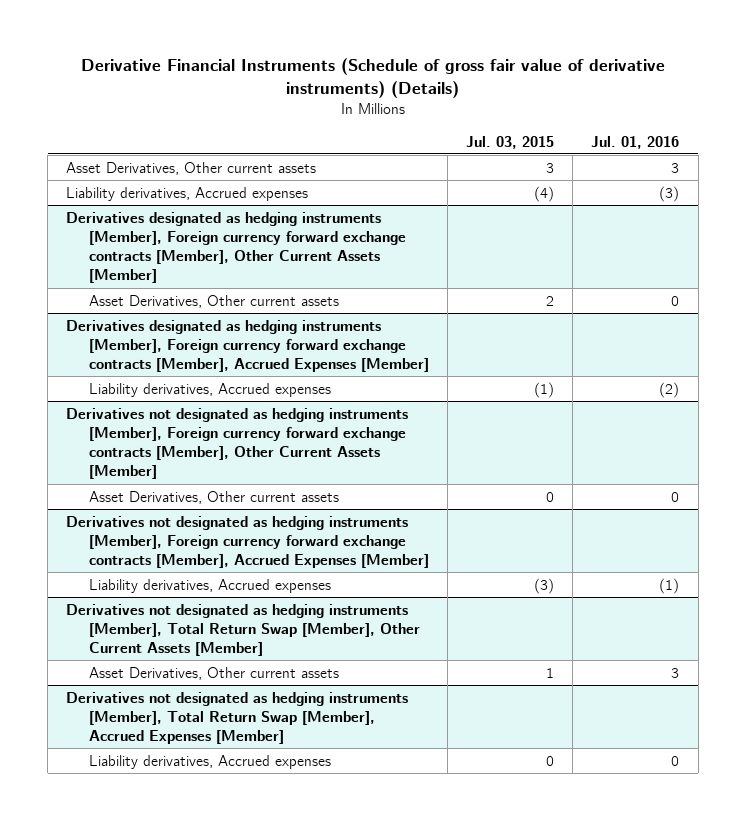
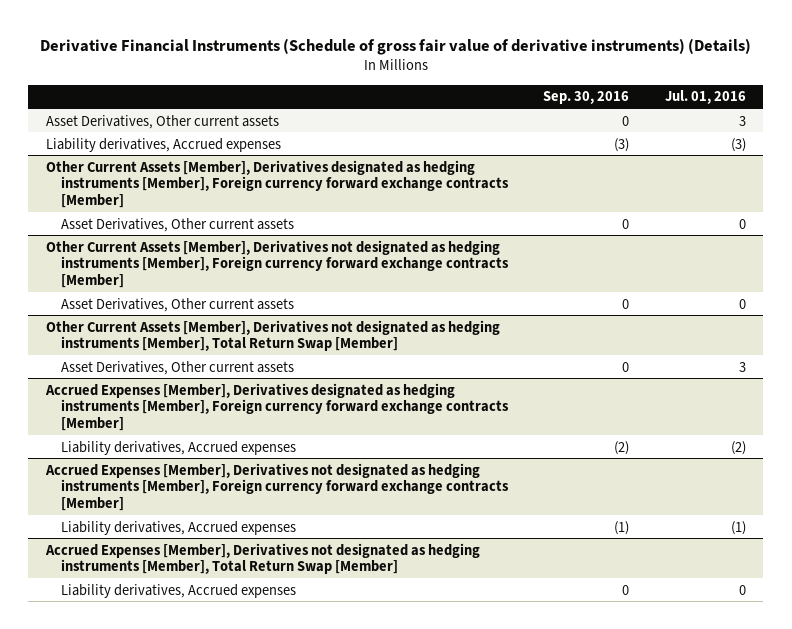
- | Jul. 03, 2015 | Jul. 01, 2016
+ | Sep. 30, 2016 | Jul. 01, 2016
- Derivatives designated as hedging instruments [Member], Foreign currency forward exchange contracts [Member], Other Current Assets [Member]
+ Other Current Assets [Member], Derivatives designated as hedging instruments [Member], Foreign currency forward exchange contracts [Member]
- Derivatives designated as hedging instruments [Member], Foreign currency forward exchange contracts [Member], Accrued Expenses [Member]
- Liability derivatives, Accrued expenses | (1) | (2)
- Derivatives not designated as hedging instruments [Member], Foreign currency forward exchange contracts [Member], Other Current Assets [Member]
+ Other Current Assets [Member], Derivatives not designated as hedging instruments [Member], Foreign currency forward exchange contracts [Member]
- Derivatives not designated as hedging instruments [Member], Foreign currency forward exchange contracts [Member], Accrued Expenses [Member]
- Liability derivatives, Accrued expenses | (3) | (1)
- Derivatives not designated as hedging instruments [Member], Total Return Swap [Member], Other Current Assets [Member]
+ Other Current Assets [Member], Derivatives not designated as hedging instruments [Member], Total Return Swap [Member]
- Derivatives not designated as hedging instruments [Member], Total Return Swap [Member], Accrued Expenses [Member]
+ Accrued Expenses [Member], Derivatives designated as hedging instruments [Member], Foreign currency forward exchange contracts [Member]
+ Liability derivatives, Accrued expenses | (2) | (2)
+ Accrued Expenses [Member], Derivatives not designated as hedging instruments [Member], Foreign currency forward exchange contracts [Member]
+ Liability derivatives, Accrued expenses | (1) | (1)
+ Accrued Expenses [Member], Derivatives not designated as hedging instruments [Member], Total Return Swap [Member]

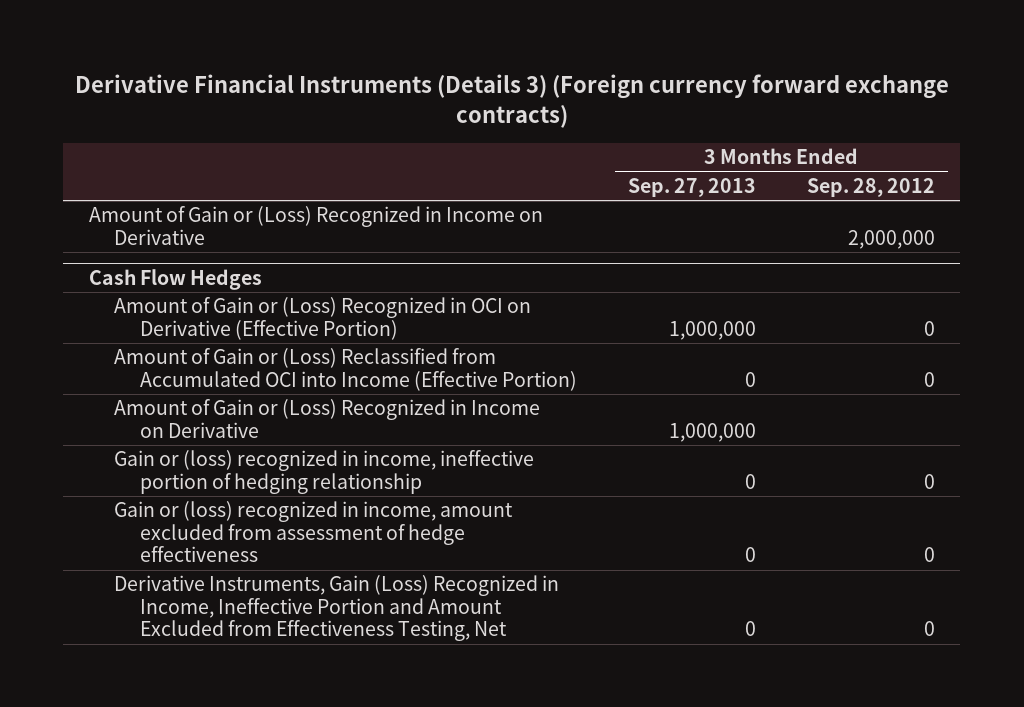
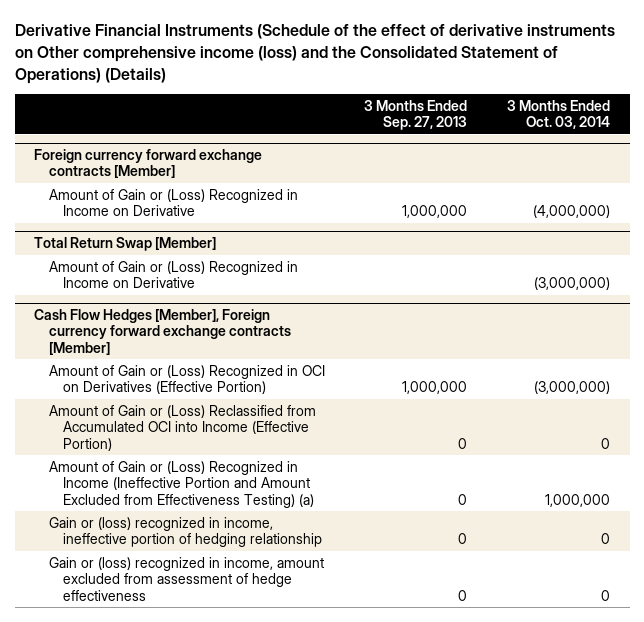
- Derivative Financial Instruments (Details 3) (Foreign currency forward exchange contracts)
+ Derivative Financial Instruments (Schedule of the effect of derivative instruments on Other comprehensive income (loss) and the Consolidated Statement of Operations) (Details)
- | 3 Months Ended Sep. 27, 2013 | 3 Months Ended Sep. 28, 2012
+ | 3 Months Ended Sep. 27, 2013 | 3 Months Ended Oct. 03, 2014
+ Foreign currency forward exchange contracts [Member]
+ Amount of Gain or (Loss) Recognized in Income on Derivative | 1,000,000 | (4,000,000)
+ Total Return Swap [Member]
- Cash Flow Hedges
- Amount of Gain or (Loss) Recognized in OCI on Derivative (Effective Portion) | 1,000,000 | 0
+ Cash Flow Hedges [Member], Foreign currency forward exchange contracts [Member]
+ Amount of Gain or (Loss) Recognized in OCI on Derivatives (Effective Portion) | 1,000,000 | (3,000,000)
- Amount of Gain or (Loss) Recognized in Income on Derivative | 1,000,000 |
+ Amount of Gain or (Loss) Recognized in Income (Ineffective Portion and Amount Excluded from Effectiveness Testing) (a) | 0 | 1,000,000
- Derivative Instruments, Gain (Loss) Recognized in Income, Ineffective Portion and Amount Excluded from Effectiveness Testing, Net | 0 | 0

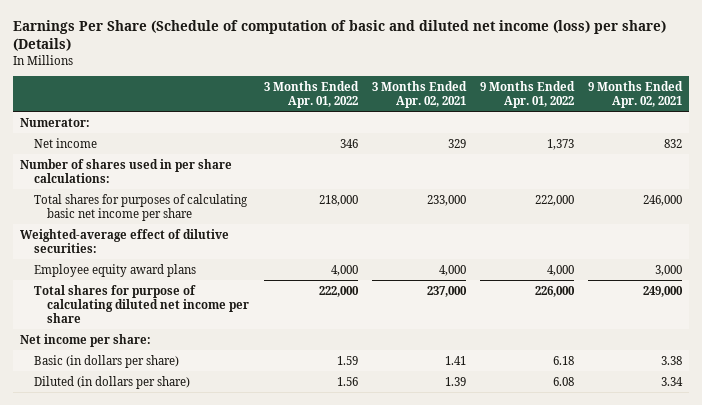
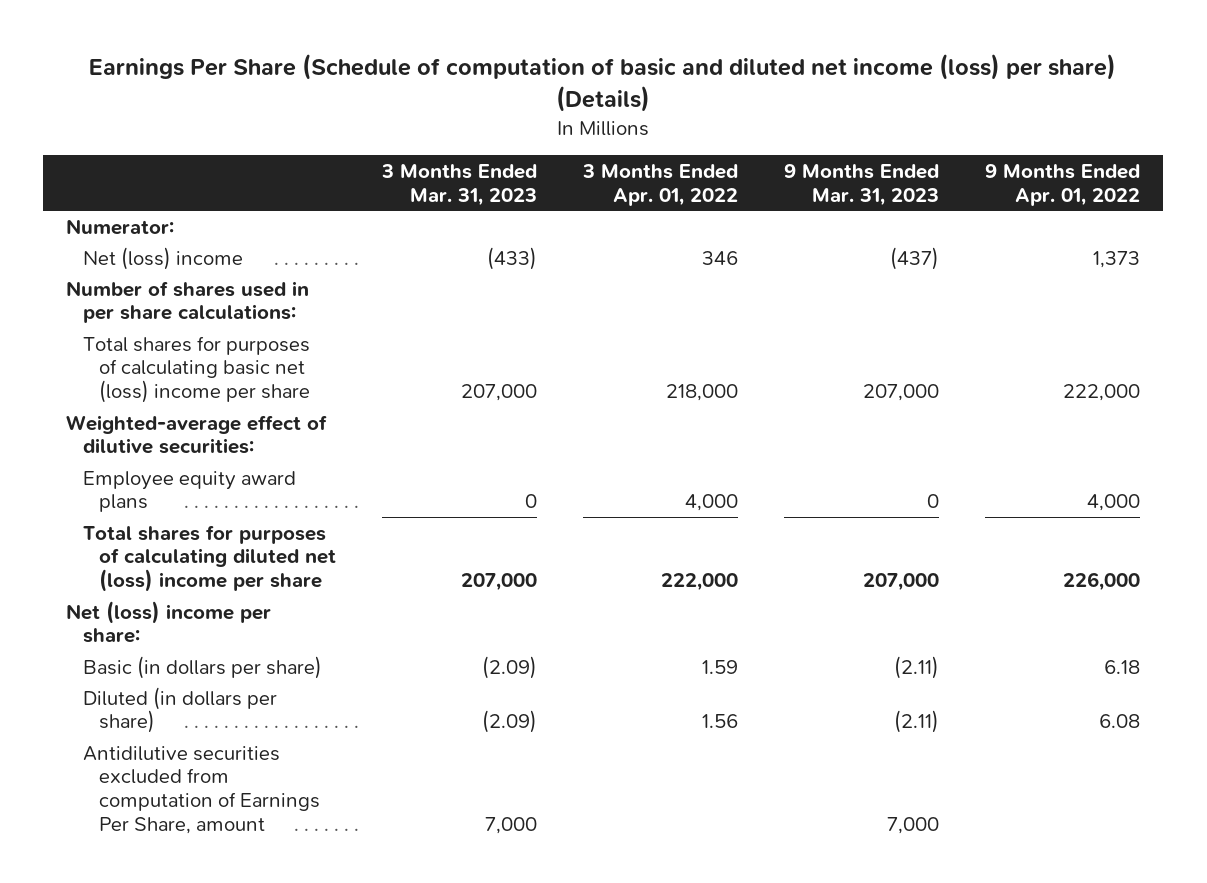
- | 3 Months Ended Apr. 01, 2022 | 3 Months Ended Apr. 02, 2021 | 9 Months Ended Apr. 01, 2022 | 9 Months Ended Apr. 02, 2021
+ | 3 Months Ended Mar. 31, 2023 | 3 Months Ended Apr. 01, 2022 | 9 Months Ended Mar. 31, 2023 | 9 Months Ended Apr. 01, 2022
- Net income | 346 | 329 | 1,373 | 832
+ Net (loss) income | (433) | 346 | (437) | 1,373
- Total shares for purposes of calculating basic net income per share | 218,000 | 233,000 | 222,000 | 246,000
+ Total shares for purposes of calculating basic net (loss) income per share | 207,000 | 218,000 | 207,000 | 222,000
- Total shares for purpose of calculating diluted net income per share | 222,000 | 237,000 | 226,000 | 249,000
- Net income per share:
+ Total shares for purposes of calculating diluted net (loss) income per share | 207,000 | 222,000 | 207,000 | 226,000
+ Net (loss) income per share:
+ Antidilutive securities excluded from computation of Earnings Per Share, amount | 7,000 | | 7,000 |

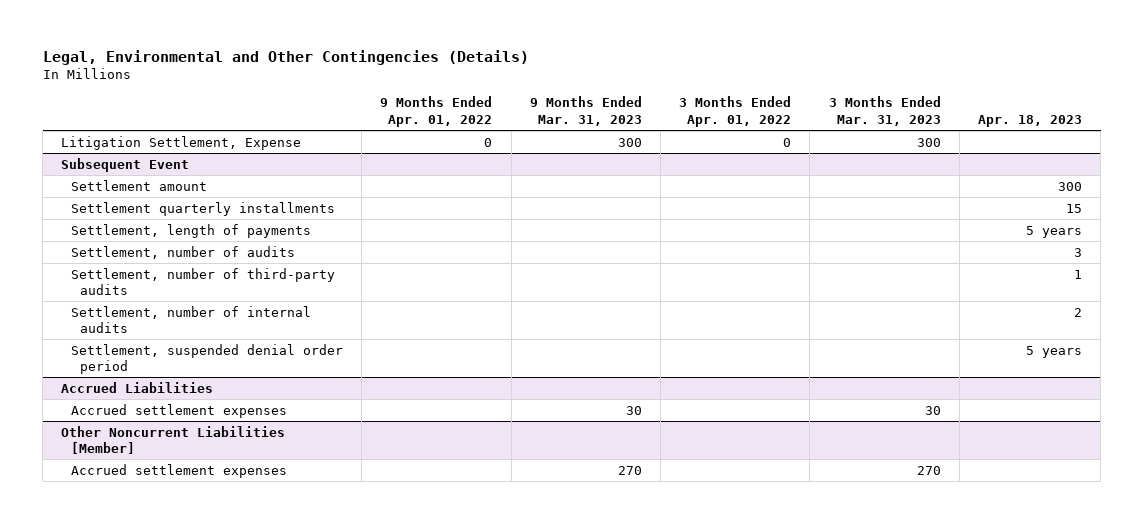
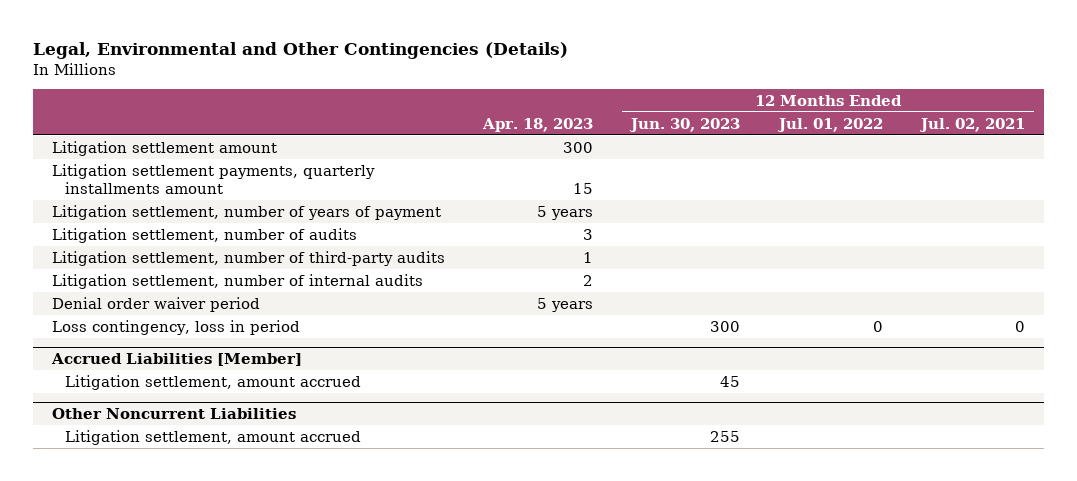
- | 9 Months Ended Apr. 01, 2022 | 9 Months Ended Mar. 31, 2023 | 3 Months Ended Apr. 01, 2022 | 3 Months Ended Mar. 31, 2023 | Apr. 18, 2023
+ | Apr. 18, 2023 | 12 Months Ended Jun. 30, 2023 | 12 Months Ended Jul. 01, 2022 | 12 Months Ended Jul. 02, 2021
- Litigation Settlement, Expense | 0 | 300 | 0 | 300 |
- Subsequent Event
- Settlement amount | | | | | 300
- Settlement quarterly installments | | | | | 15
- Settlement, length of payments | | | | | 5 years
- Settlement, number of audits | | | | | 3
- Settlement, number of third-party audits | | | | | 1
- Settlement, number of internal audits | | | | | 2
- Settlement, suspended denial order period | | | | | 5 years
- Accrued Liabilities
- Accrued settlement expenses | | 30 | | 30 |
- Other Noncurrent Liabilities [Member]
- Accrued settlement expenses | | 270 | | 270 |
+ Litigation settlement amount | 300 | | |
+ Litigation settlement payments, quarterly installments amount | 15 | | |
+ Litigation settlement, number of years of payment | 5 years | | |
+ Litigation settlement, number of audits | 3 | | |
+ Litigation settlement, number of third-party audits | 1 | | |
+ Litigation settlement, number of internal audits | 2 | | |
+ Denial order waiver period | 5 years | | |
+ Loss contingency, loss in period | | 300 | 0 | 0
+ Accrued Liabilities [Member]
+ Litigation settlement, amount accrued | | 45 | |
+ Other Noncurrent Liabilities
+ Litigation settlement, amount accrued | | 255 | |

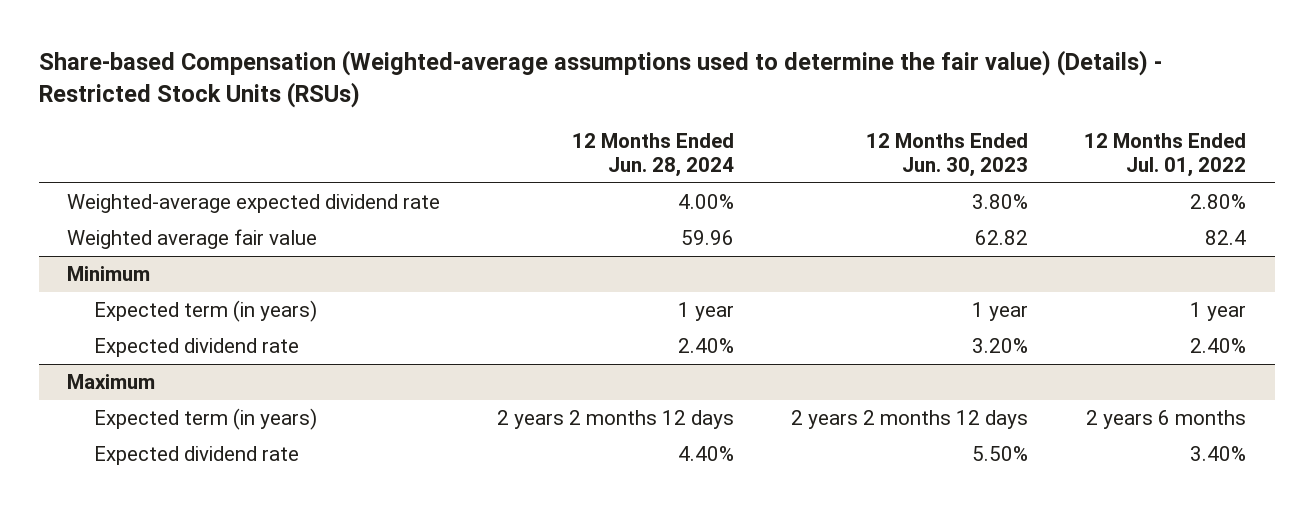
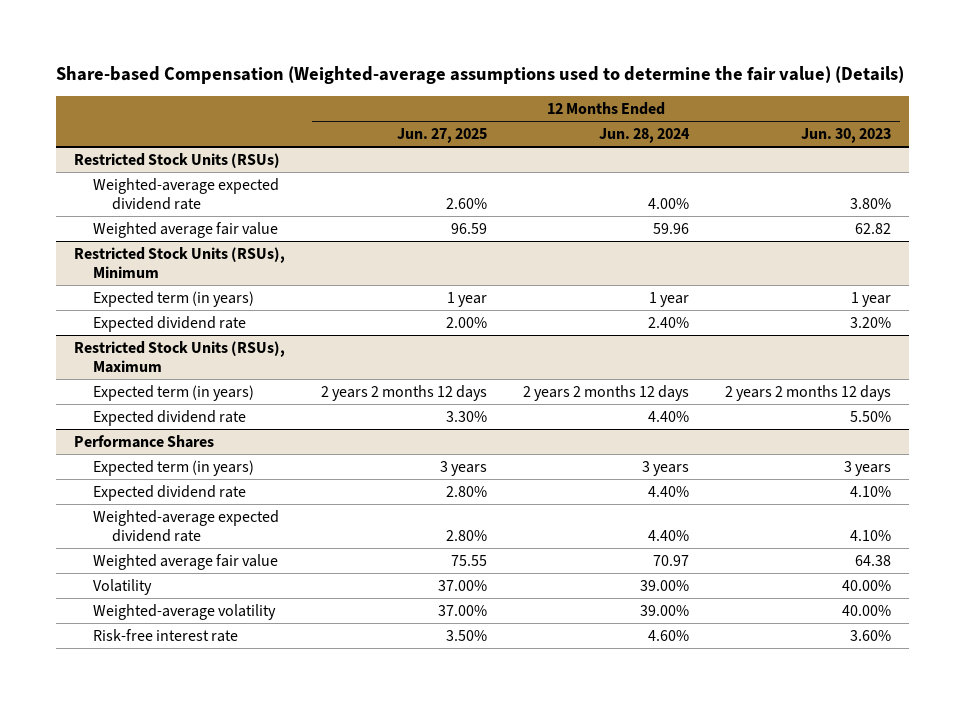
- Share-based Compensation (Weighted-average assumptions used to determine the fair value) (Details) - Restricted Stock Units (RSUs)
+ Share-based Compensation (Weighted-average assumptions used to determine the fair value) (Details)
- | 12 Months Ended Jun. 28, 2024 | 12 Months Ended Jun. 30, 2023 | 12 Months Ended Jul. 01, 2022
+ | 12 Months Ended Jun. 27, 2025 | 12 Months Ended Jun. 28, 2024 | 12 Months Ended Jun. 30, 2023
+ Restricted Stock Units (RSUs)
- Minimum
+ Restricted Stock Units (RSUs), Minimum
- Maximum
+ Restricted Stock Units (RSUs), Maximum
+ Performance Shares
+ Expected term (in years) | 3 years | 3 years | 3 years
+ Expected dividend rate | 2.80% | 4.40% | 4.10%
+ Weighted-average expected dividend rate | 2.80% | 4.40% | 4.10%
+ Weighted average fair value | 75.55 | 70.97 | 64.38
+ Volatility | 37.00% | 39.00% | 40.00%
+ Weighted-average volatility | 37.00% | 39.00% | 40.00%
+ Risk-free interest rate | 3.50% | 4.60% | 3.60%

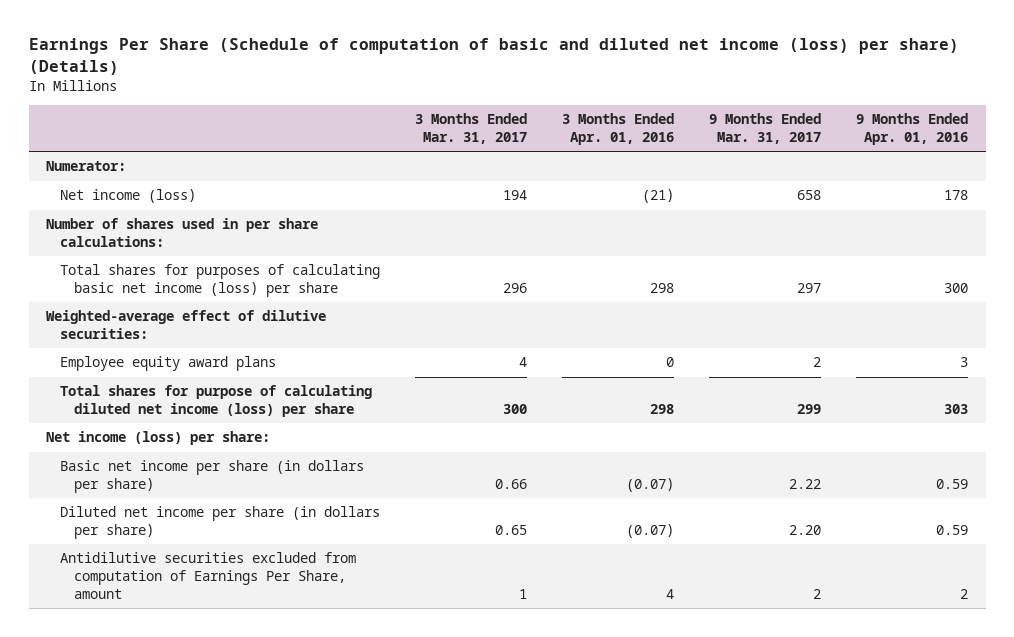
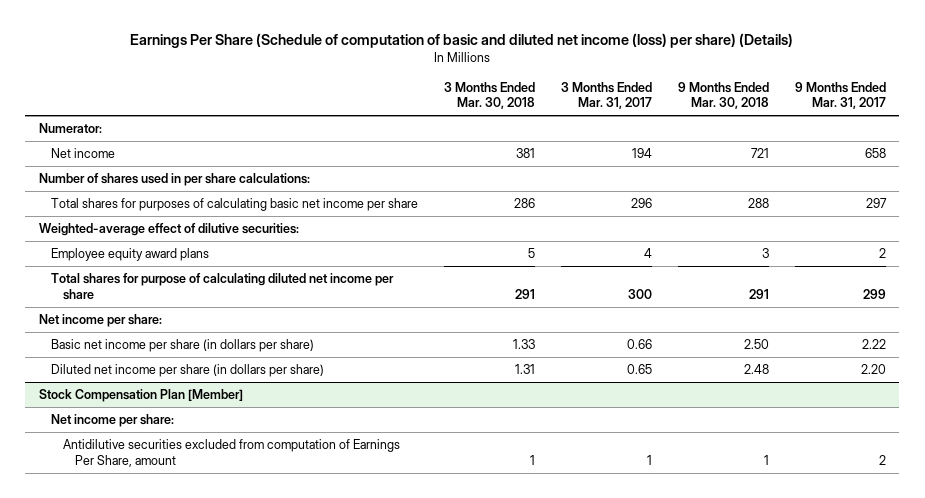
- | 3 Months Ended Mar. 31, 2017 | 3 Months Ended Apr. 01, 2016 | 9 Months Ended Mar. 31, 2017 | 9 Months Ended Apr. 01, 2016
+ | 3 Months Ended Mar. 30, 2018 | 3 Months Ended Mar. 31, 2017 | 9 Months Ended Mar. 30, 2018 | 9 Months Ended Mar. 31, 2017
- Net income (loss) | 194 | (21) | 658 | 178
+ Net income | 381 | 194 | 721 | 658
- Total shares for purposes of calculating basic net income (loss) per share | 296 | 298 | 297 | 300
+ Total shares for purposes of calculating basic net income per share | 286 | 296 | 288 | 297
- Total shares for purpose of calculating diluted net income (loss) per share | 300 | 298 | 299 | 303
- Net income (loss) per share:
+ Total shares for purpose of calculating diluted net income per share | 291 | 300 | 291 | 299
+ Net income per share:
+ Stock Compensation Plan [Member]
+ Net income per share:

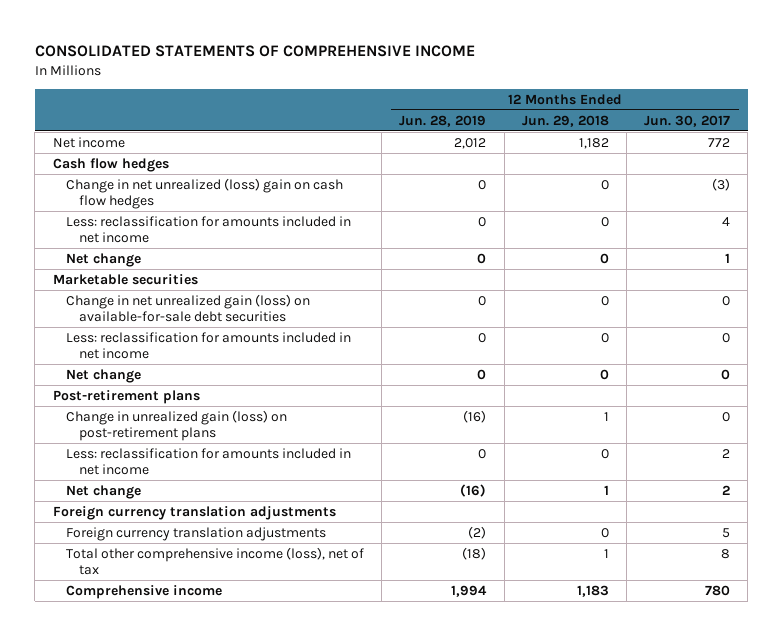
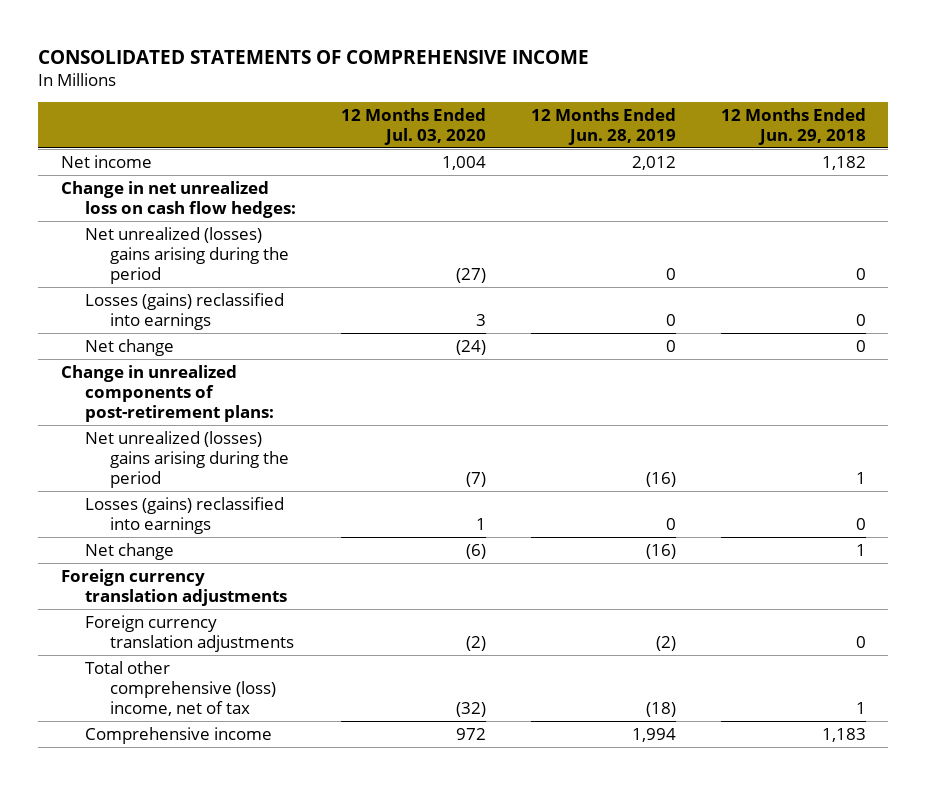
- | 12 Months Ended Jun. 28, 2019 | 12 Months Ended Jun. 29, 2018 | 12 Months Ended Jun. 30, 2017
+ | 12 Months Ended Jul. 03, 2020 | 12 Months Ended Jun. 28, 2019 | 12 Months Ended Jun. 29, 2018
- Cash flow hedges
- Change in net unrealized (loss) gain on cash flow hedges | 0 | 0 | (3)
- Less: reclassification for amounts included in net income | 0 | 0 | 4
- Net change | 0 | 0 | 1
- Marketable securities
- Change in net unrealized gain (loss) on available-for-sale debt securities | 0 | 0 | 0
- Less: reclassification for amounts included in net income | 0 | 0 | 0
+ Change in net unrealized loss on cash flow hedges:
+ Net unrealized (losses) gains arising during the period | (27) | 0 | 0
+ Losses (gains) reclassified into earnings | 3 | 0 | 0
- Post-retirement plans
- Change in unrealized gain (loss) on post-retirement plans | (16) | 1 | 0
- Less: reclassification for amounts included in net income | 0 | 0 | 2
+ Change in unrealized components of post-retirement plans:
+ Net unrealized (losses) gains arising during the period | (7) | (16) | 1
+ Losses (gains) reclassified into earnings | 1 | 0 | 0
- Total other comprehensive income (loss), net of tax | (18) | 1 | 8
+ Total other comprehensive (loss) income, net of tax | (32) | (18) | 1

